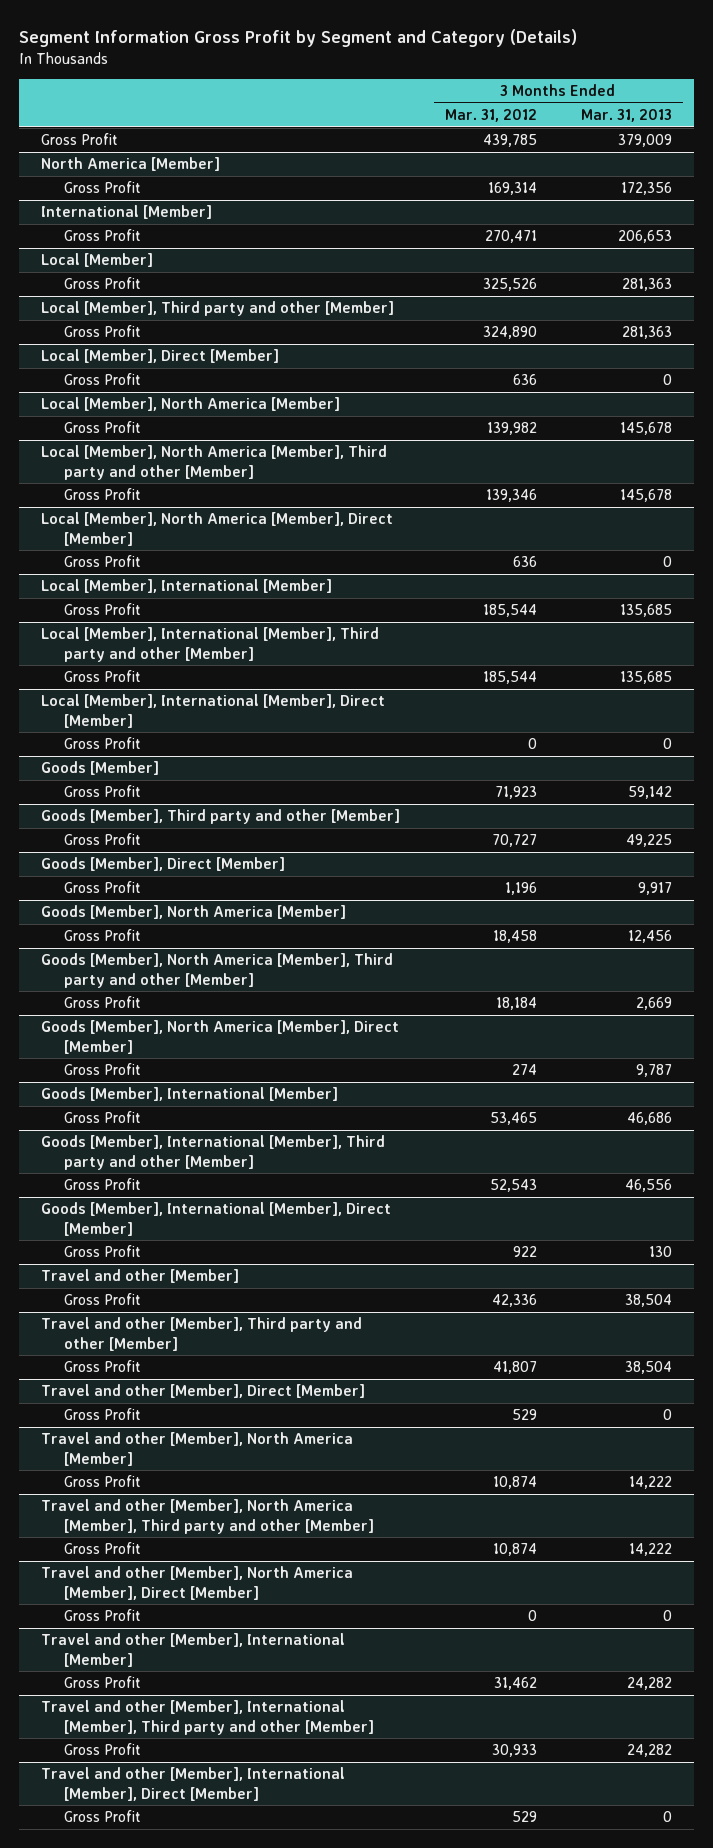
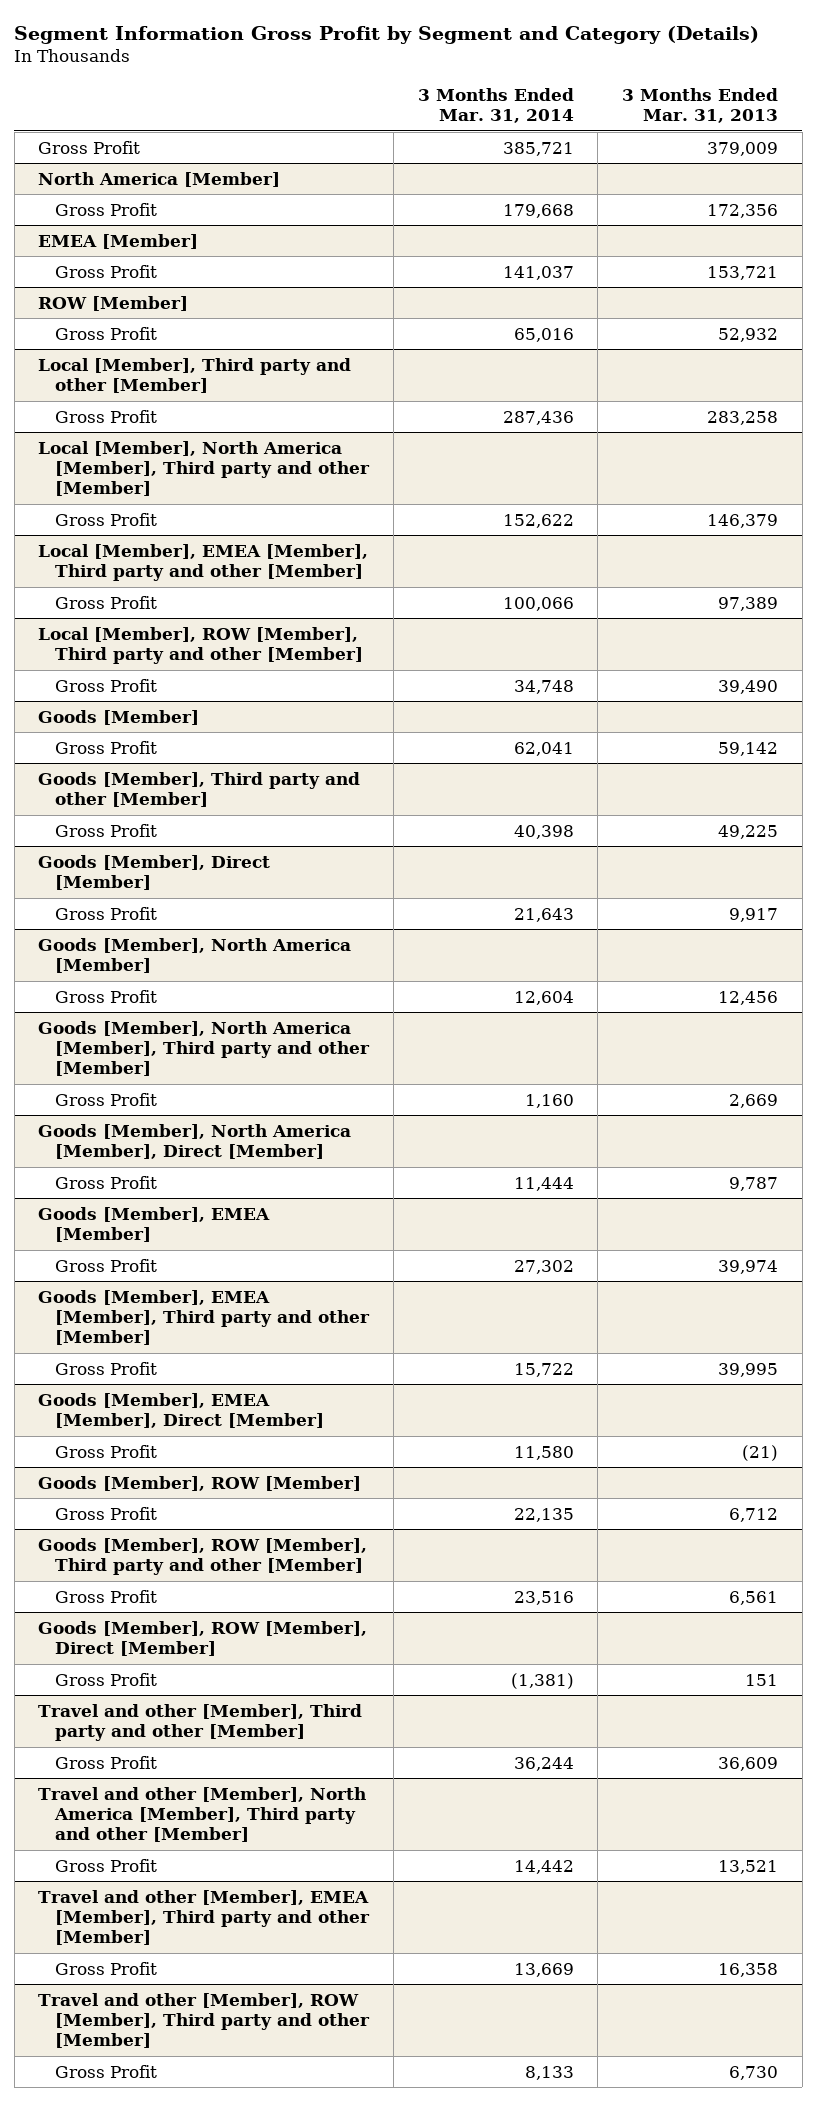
- | 3 Months Ended Mar. 31, 2012 | 3 Months Ended Mar. 31, 2013
+ | 3 Months Ended Mar. 31, 2014 | 3 Months Ended Mar. 31, 2013
- International [Member]
- Gross Profit | 270,471 | 206,653
- Local [Member]
- Gross Profit | 325,526 | 281,363
+ EMEA [Member]
+ Gross Profit | 141,037 | 153,721
+ ROW [Member]
+ Gross Profit | 65,016 | 52,932
@ Local [Member], Third party and other [Member]
- Gross Profit | 324,890 | 281,363
- Local [Member], Direct [Member]
- Gross Profit | 636 | 0
- Local [Member], North America [Member]
- Gross Profit | 139,982 | 145,678
@ Local [Member], Third party and other [Member]
+ Gross Profit | 287,436 | 283,258
@ Local [Member], North America [Member], Third party and other [Member]
- Gross Profit | 139,346 | 145,678
- Local [Member], North America [Member], Direct [Member]
- Gross Profit | 636 | 0
- Local [Member], International [Member]
- Gross Profit | 185,544 | 135,685
- Local [Member], International [Member], Third party and other [Member]
- Gross Profit | 185,544 | 135,685
- Local [Member], International [Member], Direct [Member]
- Gross Profit | 0 | 0
@ Local [Member], North America [Member], Third party and other [Member]
+ Gross Profit | 152,622 | 146,379
+ Local [Member], EMEA [Member], Third party and other [Member]
+ Gross Profit | 100,066 | 97,389
+ Local [Member], ROW [Member], Third party and other [Member]
+ Gross Profit | 34,748 | 39,490
- Goods [Member], International [Member]
- Gross Profit | 53,465 | 46,686
- Goods [Member], International [Member], Third party and other [Member]
- Gross Profit | 52,543 | 46,556
- Goods [Member], International [Member], Direct [Member]
- Gross Profit | 922 | 130
- Travel and other [Member]
- Gross Profit | 42,336 | 38,504
+ Goods [Member], EMEA [Member]
+ Gross Profit | 27,302 | 39,974
+ Goods [Member], EMEA [Member], Third party and other [Member]
+ Gross Profit | 15,722 | 39,995
+ Goods [Member], EMEA [Member], Direct [Member]
+ Gross Profit | 11,580 | (21)
+ Goods [Member], ROW [Member]
+ Gross Profit | 22,135 | 6,712
+ Goods [Member], ROW [Member], Third party and other [Member]
+ Gross Profit | 23,516 | 6,561
+ Goods [Member], ROW [Member], Direct [Member]
+ Gross Profit | (1,381) | 151
@ Travel and other [Member], Third party and other [Member]
- Gross Profit | 41,807 | 38,504
- Travel and other [Member], Direct [Member]
- Gross Profit | 529 | 0
- Travel and other [Member], North America [Member]
- Gross Profit | 10,874 | 14,222
@ Travel and other [Member], Third party and other [Member]
+ Gross Profit | 36,244 | 36,609
@ Travel and other [Member], North America [Member], Third party and other [Member]
- Gross Profit | 10,874 | 14,222
- Travel and other [Member], North America [Member], Direct [Member]
- Gross Profit | 0 | 0
- Travel and other [Member], International [Member]
- Gross Profit | 31,462 | 24,282
- Travel and other [Member], International [Member], Third party and other [Member]
- Gross Profit | 30,933 | 24,282
- Travel and other [Member], International [Member], Direct [Member]
- Gross Profit | 529 | 0
@ Travel and other [Member], North America [Member], Third party and other [Member]
+ Gross Profit | 14,442 | 13,521
+ Travel and other [Member], EMEA [Member], Third party and other [Member]
+ Gross Profit | 13,669 | 16,358
+ Travel and other [Member], ROW [Member], Third party and other [Member]
+ Gross Profit | 8,133 | 6,730

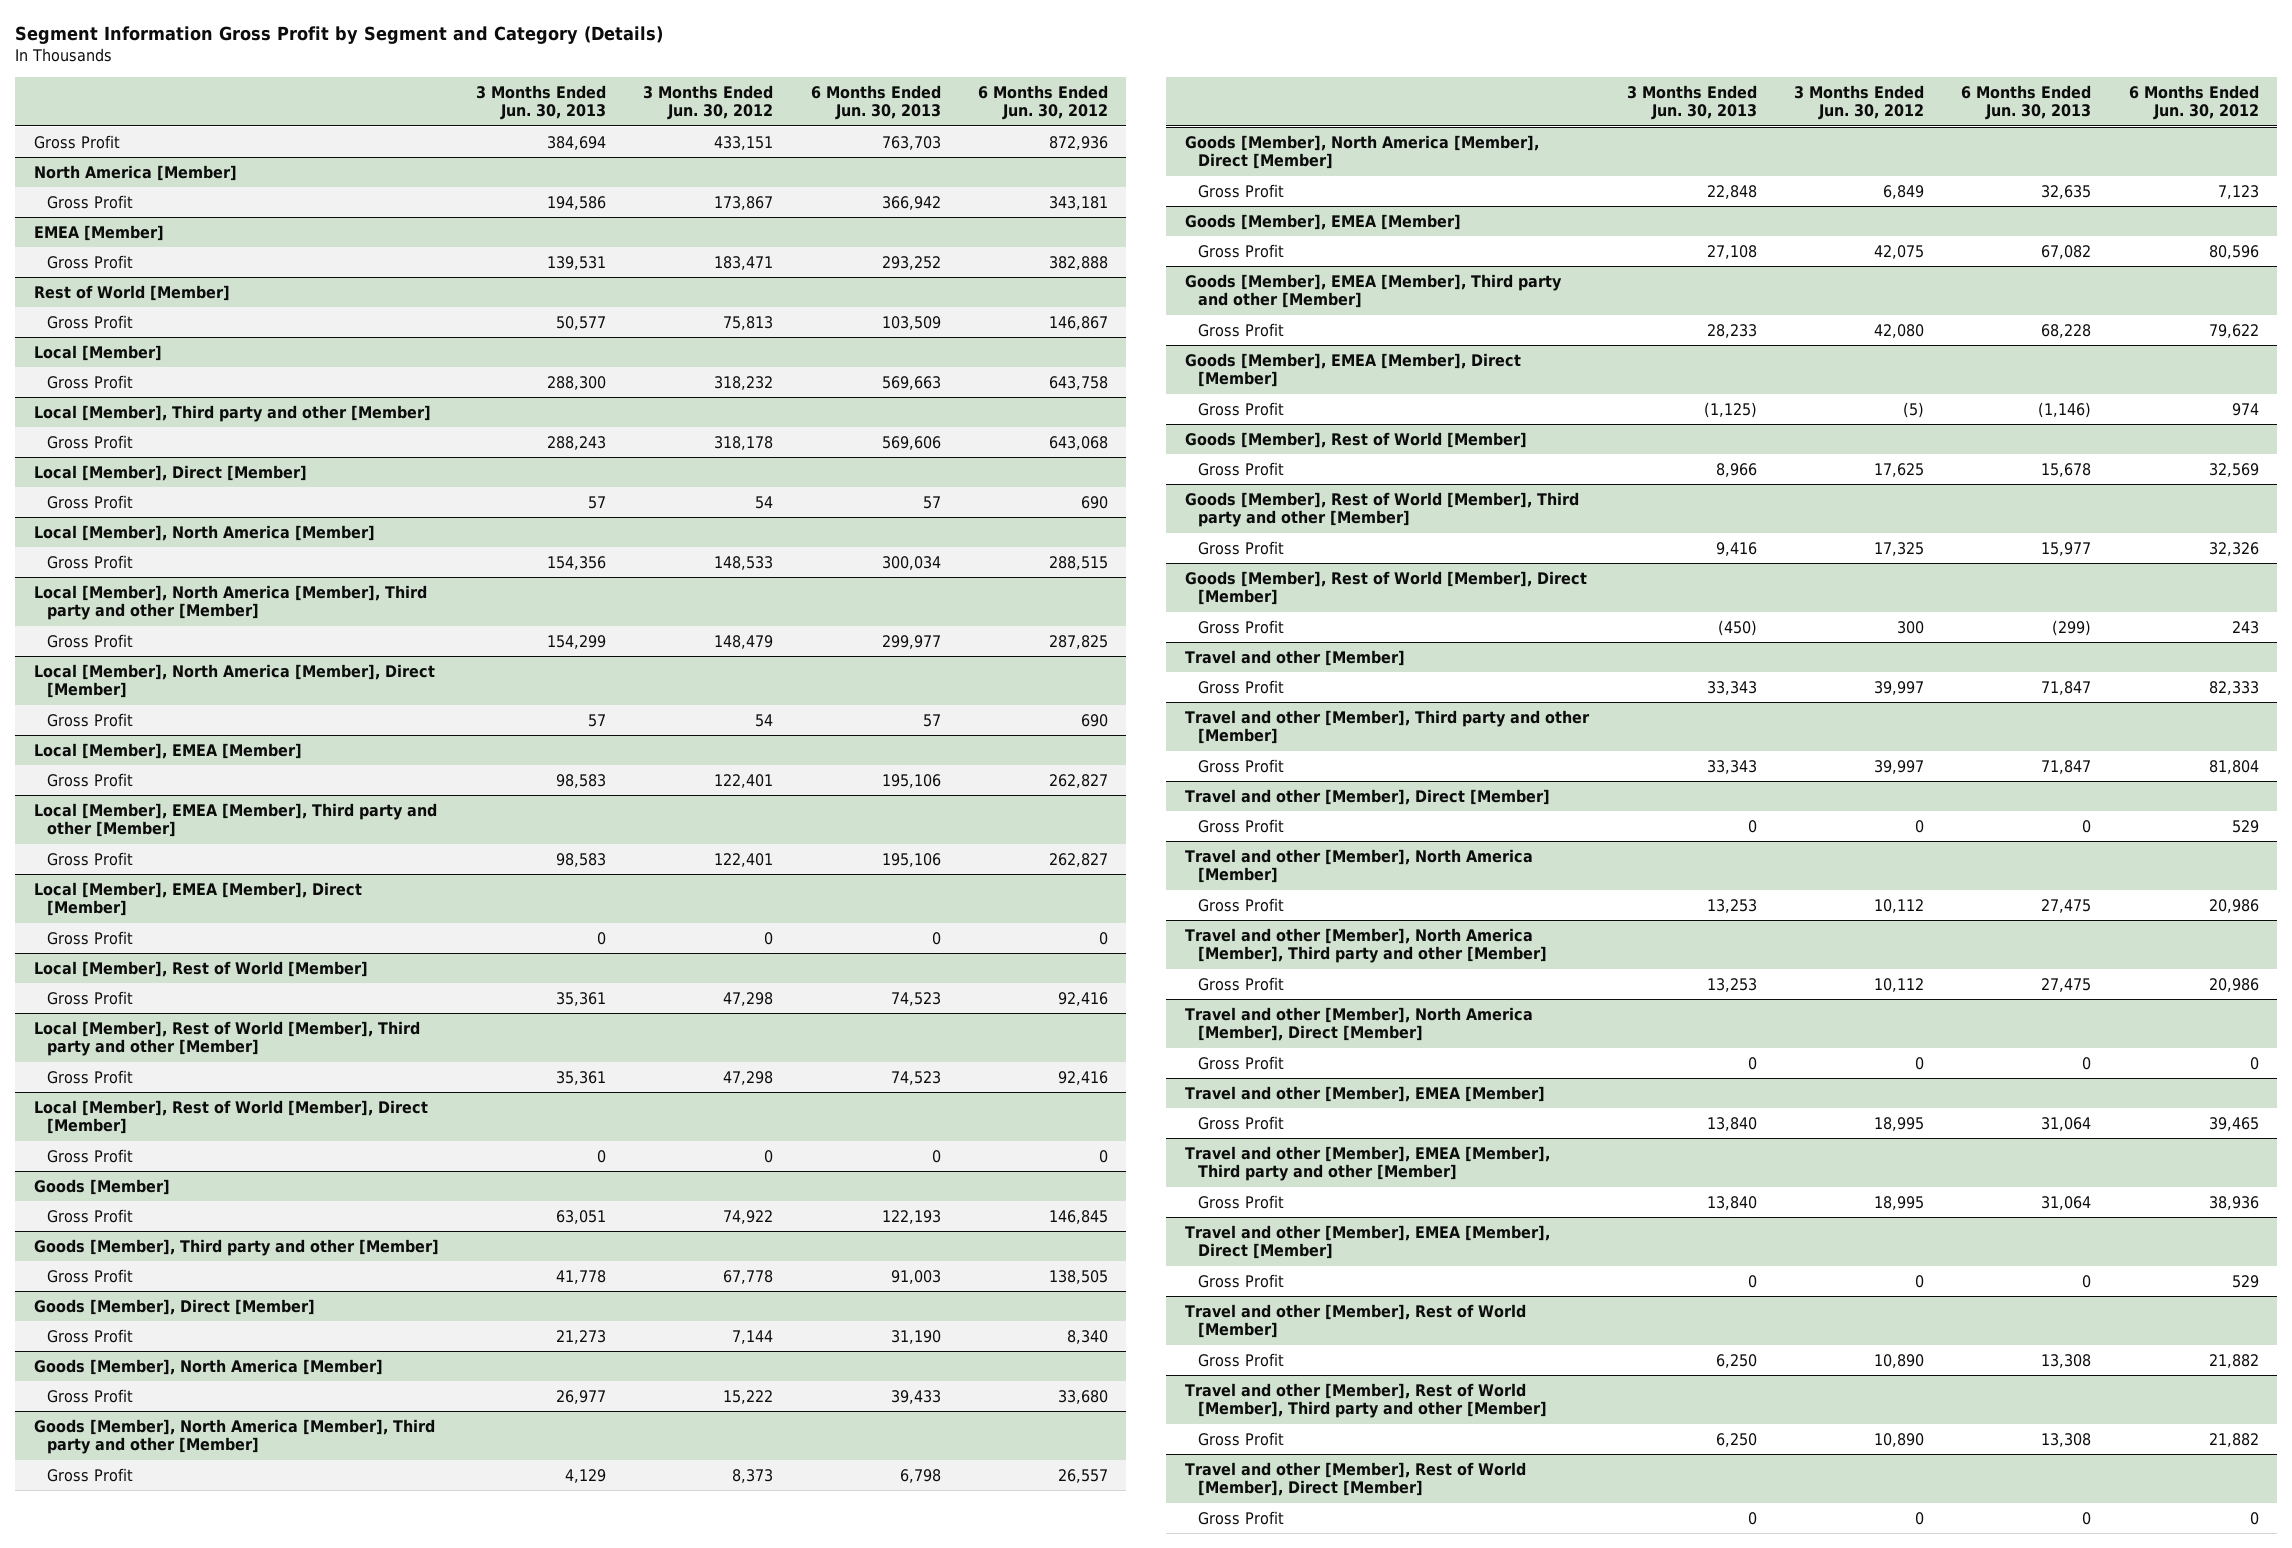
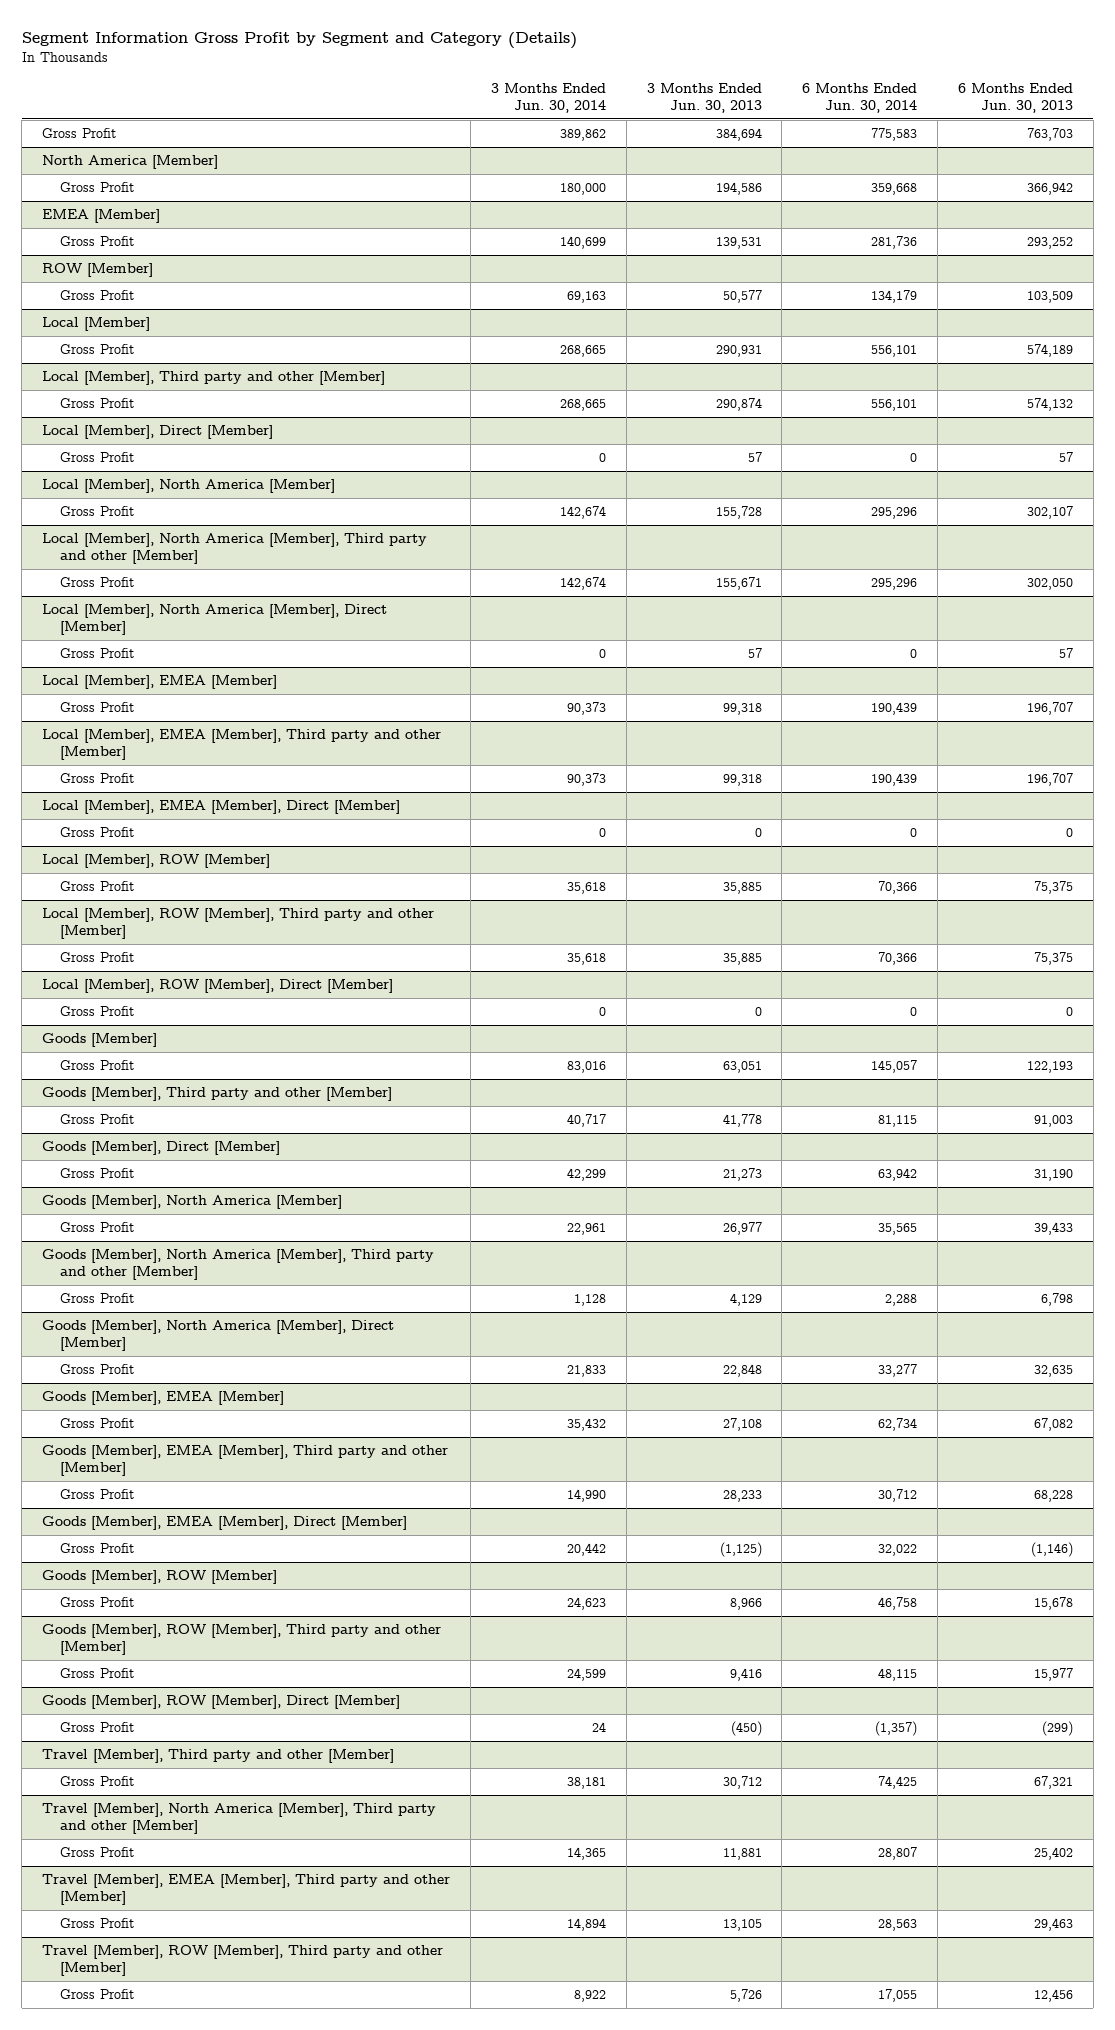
- | 3 Months Ended Jun. 30, 2013 | 3 Months Ended Jun. 30, 2012 | 6 Months Ended Jun. 30, 2013 | 6 Months Ended Jun. 30, 2012
+ | 3 Months Ended Jun. 30, 2014 | 3 Months Ended Jun. 30, 2013 | 6 Months Ended Jun. 30, 2014 | 6 Months Ended Jun. 30, 2013
- Rest of World [Member]
+ ROW [Member]
@ Local [Member]
- Gross Profit | 288,300 | 318,232 | 569,663 | 643,758
+ Gross Profit | 268,665 | 290,931 | 556,101 | 574,189
@ Local [Member], Third party and other [Member]
- Gross Profit | 288,243 | 318,178 | 569,606 | 643,068
+ Gross Profit | 268,665 | 290,874 | 556,101 | 574,132
@ Local [Member], North America [Member]
- Gross Profit | 154,356 | 148,533 | 300,034 | 288,515
+ Gross Profit | 142,674 | 155,728 | 295,296 | 302,107
@ Local [Member], North America [Member], Third party and other [Member]
- Gross Profit | 154,299 | 148,479 | 299,977 | 287,825
+ Gross Profit | 142,674 | 155,671 | 295,296 | 302,050
@ Local [Member], EMEA [Member]
- Gross Profit | 98,583 | 122,401 | 195,106 | 262,827
+ Gross Profit | 90,373 | 99,318 | 190,439 | 196,707
@ Local [Member], EMEA [Member], Third party and other [Member]
- Gross Profit | 98,583 | 122,401 | 195,106 | 262,827
+ Gross Profit | 90,373 | 99,318 | 190,439 | 196,707
- Local [Member], Rest of World [Member]
- Gross Profit | 35,361 | 47,298 | 74,523 | 92,416
- Local [Member], Rest of World [Member], Third party and other [Member]
- Gross Profit | 35,361 | 47,298 | 74,523 | 92,416
- Local [Member], Rest of World [Member], Direct [Member]
+ Local [Member], ROW [Member]
+ Gross Profit | 35,618 | 35,885 | 70,366 | 75,375
+ Local [Member], ROW [Member], Third party and other [Member]
+ Gross Profit | 35,618 | 35,885 | 70,366 | 75,375
+ Local [Member], ROW [Member], Direct [Member]
- Goods [Member], Rest of World [Member]
+ Goods [Member], ROW [Member]
- Goods [Member], Rest of World [Member], Third party and other [Member]
+ Goods [Member], ROW [Member], Third party and other [Member]
- Goods [Member], Rest of World [Member], Direct [Member]
+ Goods [Member], ROW [Member], Direct [Member]
- Travel and other [Member]
- Gross Profit | 33,343 | 39,997 | 71,847 | 82,333
- Travel and other [Member], Third party and other [Member]
- Gross Profit | 33,343 | 39,997 | 71,847 | 81,804
- Travel and other [Member], Direct [Member]
- Gross Profit | 0 | 0 | 0 | 529
- Travel and other [Member], North America [Member]
- Gross Profit | 13,253 | 10,112 | 27,475 | 20,986
- Travel and other [Member], North America [Member], Third party and other [Member]
- Gross Profit | 13,253 | 10,112 | 27,475 | 20,986
- Travel and other [Member], North America [Member], Direct [Member]
- Gross Profit | 0 | 0 | 0 | 0
- Travel and other [Member], EMEA [Member]
- Gross Profit | 13,840 | 18,995 | 31,064 | 39,465
- Travel and other [Member], EMEA [Member], Third party and other [Member]
- Gross Profit | 13,840 | 18,995 | 31,064 | 38,936
- Travel and other [Member], EMEA [Member], Direct [Member]
- Gross Profit | 0 | 0 | 0 | 529
- Travel and other [Member], Rest of World [Member]
- Gross Profit | 6,250 | 10,890 | 13,308 | 21,882
- Travel and other [Member], Rest of World [Member], Third party and other [Member]
- Gross Profit | 6,250 | 10,890 | 13,308 | 21,882
- Travel and other [Member], Rest of World [Member], Direct [Member]
- Gross Profit | 0 | 0 | 0 | 0
+ Travel [Member], Third party and other [Member]
+ Gross Profit | 38,181 | 30,712 | 74,425 | 67,321
+ Travel [Member], North America [Member], Third party and other [Member]
+ Gross Profit | 14,365 | 11,881 | 28,807 | 25,402
+ Travel [Member], EMEA [Member], Third party and other [Member]
+ Gross Profit | 14,894 | 13,105 | 28,563 | 29,463
+ Travel [Member], ROW [Member], Third party and other [Member]
+ Gross Profit | 8,922 | 5,726 | 17,055 | 12,456

